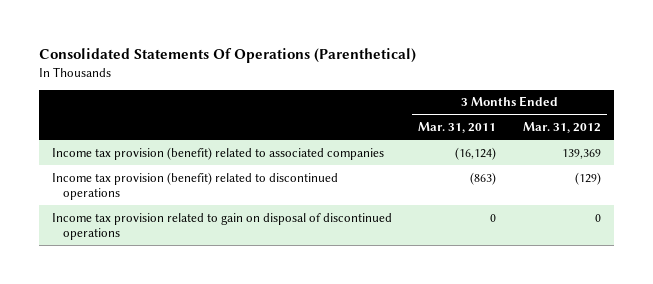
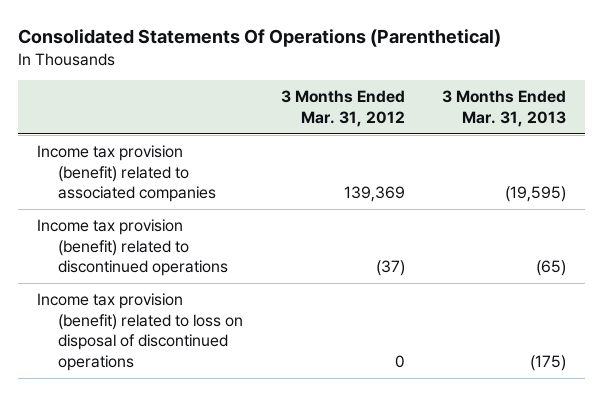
- | 3 Months Ended Mar. 31, 2011 | 3 Months Ended Mar. 31, 2012
+ | 3 Months Ended Mar. 31, 2012 | 3 Months Ended Mar. 31, 2013
- Income tax provision (benefit) related to discontinued operations | (863) | (129)
- Income tax provision related to gain on disposal of discontinued operations | 0 | 0
+ Income tax provision (benefit) related to discontinued operations | (37) | (65)
+ Income tax provision (benefit) related to loss on disposal of discontinued operations | 0 | (175)

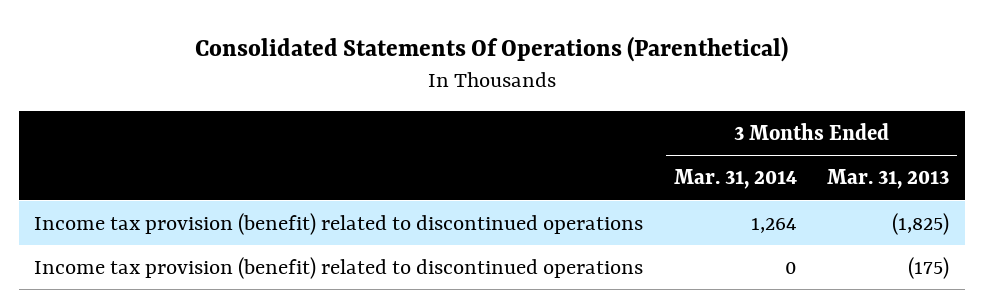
- | 3 Months Ended Mar. 31, 2012 | 3 Months Ended Mar. 31, 2013
+ | 3 Months Ended Mar. 31, 2014 | 3 Months Ended Mar. 31, 2013
- Income tax provision (benefit) related to associated companies | 139,369 | (19,595)
- Income tax provision (benefit) related to discontinued operations | (37) | (65)
- Income tax provision (benefit) related to loss on disposal of discontinued operations | 0 | (175)
+ Income tax provision (benefit) related to discontinued operations | 1,264 | (1,825)
+ Income tax provision (benefit) related to discontinued operations | 0 | (175)

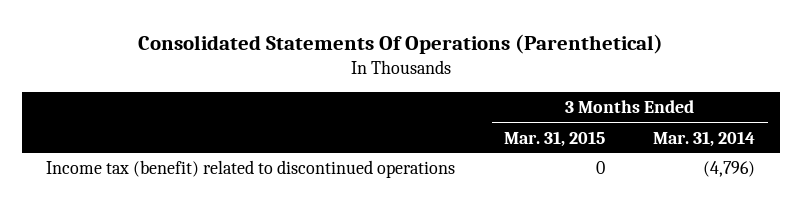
- | 3 Months Ended Mar. 31, 2014 | 3 Months Ended Mar. 31, 2013
+ | 3 Months Ended Mar. 31, 2015 | 3 Months Ended Mar. 31, 2014
- Income tax provision (benefit) related to discontinued operations | 1,264 | (1,825)
- Income tax provision (benefit) related to discontinued operations | 0 | (175)
+ Income tax (benefit) related to discontinued operations | 0 | (4,796)

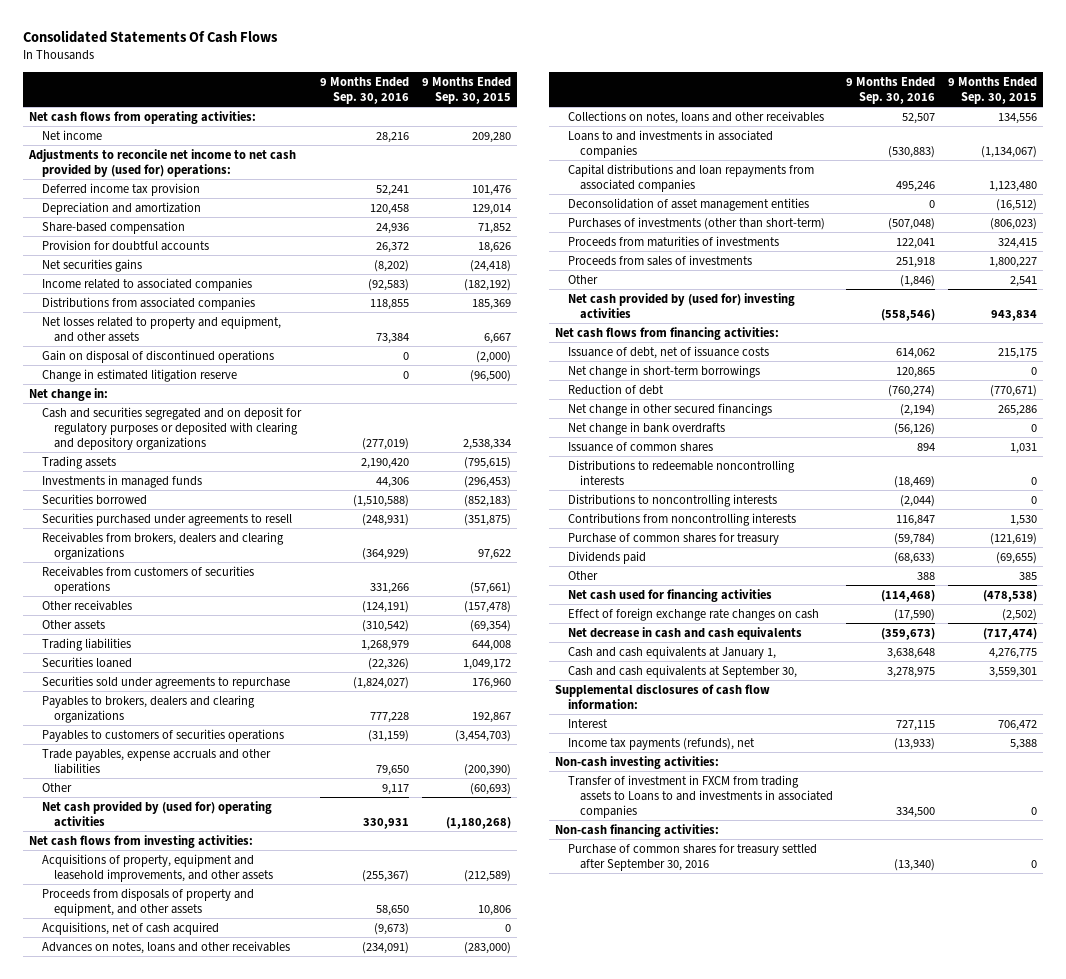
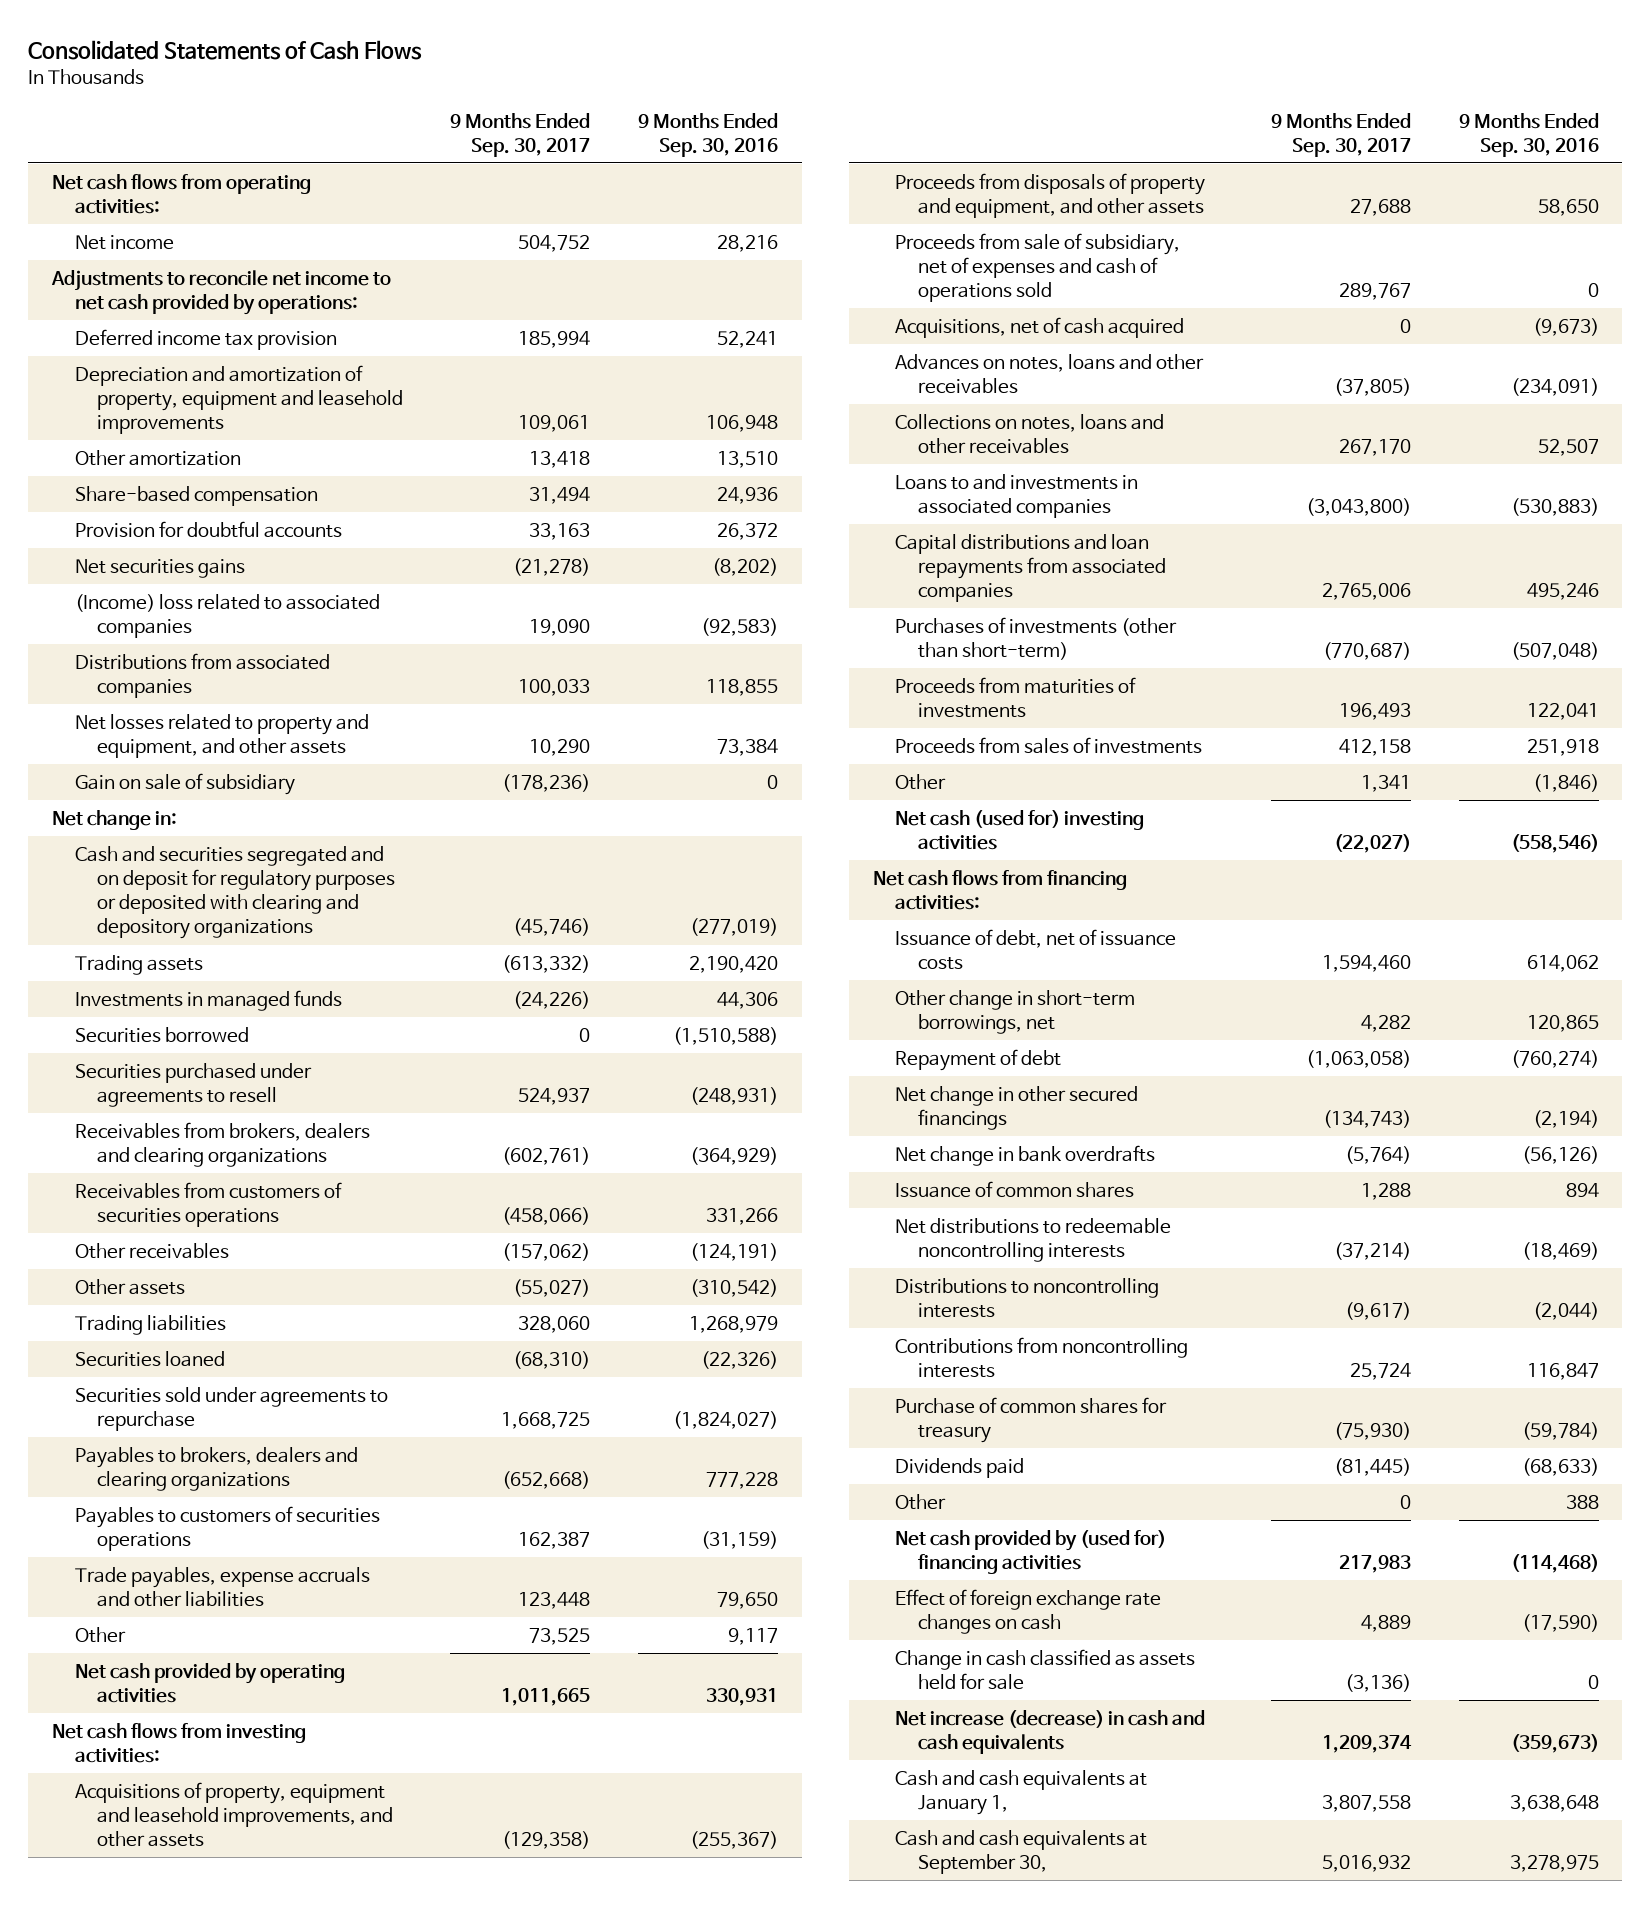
- Consolidated Statements Of Cash Flows
+ Consolidated Statements of Cash Flows
- | 9 Months Ended Sep. 30, 2016 | 9 Months Ended Sep. 30, 2015
+ | 9 Months Ended Sep. 30, 2017 | 9 Months Ended Sep. 30, 2016
- Adjustments to reconcile net income to net cash provided by (used for) operations:
+ Adjustments to reconcile net income to net cash provided by operations:
- Depreciation and amortization | 120,458 | 129,014
+ Depreciation and amortization of property, equipment and leasehold improvements | 109,061 | 106,948
+ Other amortization | 13,418 | 13,510
- Income related to associated companies | (92,583) | (182,192)
+ (Income) loss related to associated companies | 19,090 | (92,583)
- Gain on disposal of discontinued operations | 0 | (2,000)
- Change in estimated litigation reserve | 0 | (96,500)
+ Gain on sale of subsidiary | (178,236) | 0
- Net cash provided by (used for) operating activities | 330,931 | (1,180,268)
+ Net cash provided by operating activities | 1,011,665 | 330,931
+ Proceeds from sale of subsidiary, net of expenses and cash of operations sold | 289,767 | 0
- Deconsolidation of asset management entities | 0 | (16,512)
- Net cash provided by (used for) investing activities | (558,546) | 943,834
+ Net cash (used for) investing activities | (22,027) | (558,546)
- Net change in short-term borrowings | 120,865 | 0
- Reduction of debt | (760,274) | (770,671)
+ Other change in short-term borrowings, net | 4,282 | 120,865
+ Repayment of debt | (1,063,058) | (760,274)
- Distributions to redeemable noncontrolling interests | (18,469) | 0
+ Net distributions to redeemable noncontrolling interests | (37,214) | (18,469)
- Net cash used for financing activities | (114,468) | (478,538)
+ Net cash provided by (used for) financing activities | 217,983 | (114,468)
- Net decrease in cash and cash equivalents | (359,673) | (717,474)
+ Change in cash classified as assets held for sale | (3,136) | 0
+ Net increase (decrease) in cash and cash equivalents | 1,209,374 | (359,673)
- Supplemental disclosures of cash flow information:
- Interest | 727,115 | 706,472
- Income tax payments (refunds), net | (13,933) | 5,388
- Non-cash investing activities:
- Transfer of investment in FXCM from trading assets to Loans to and investments in associated companies | 334,500 | 0
- Non-cash financing activities:
- Purchase of common shares for treasury settled after September 30, 2016 | (13,340) | 0

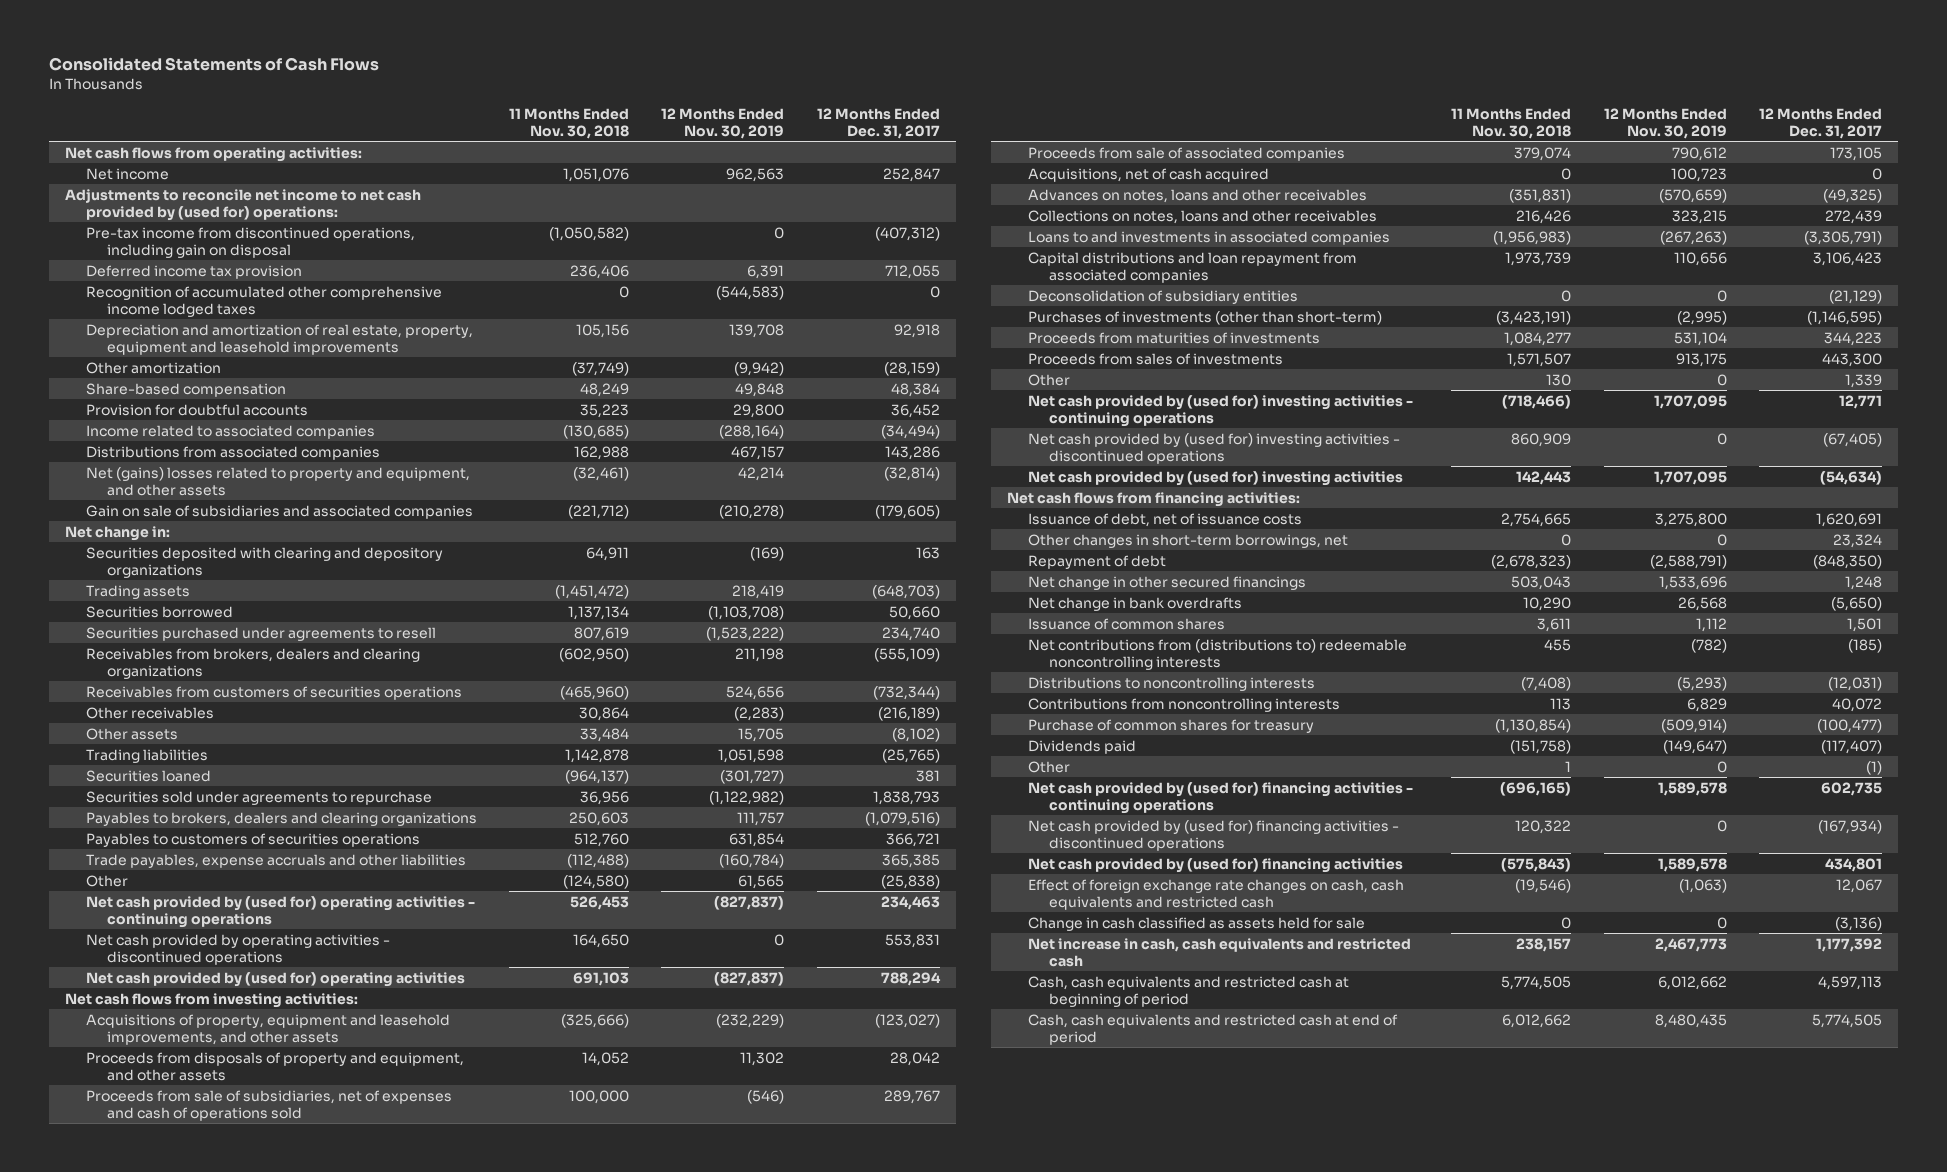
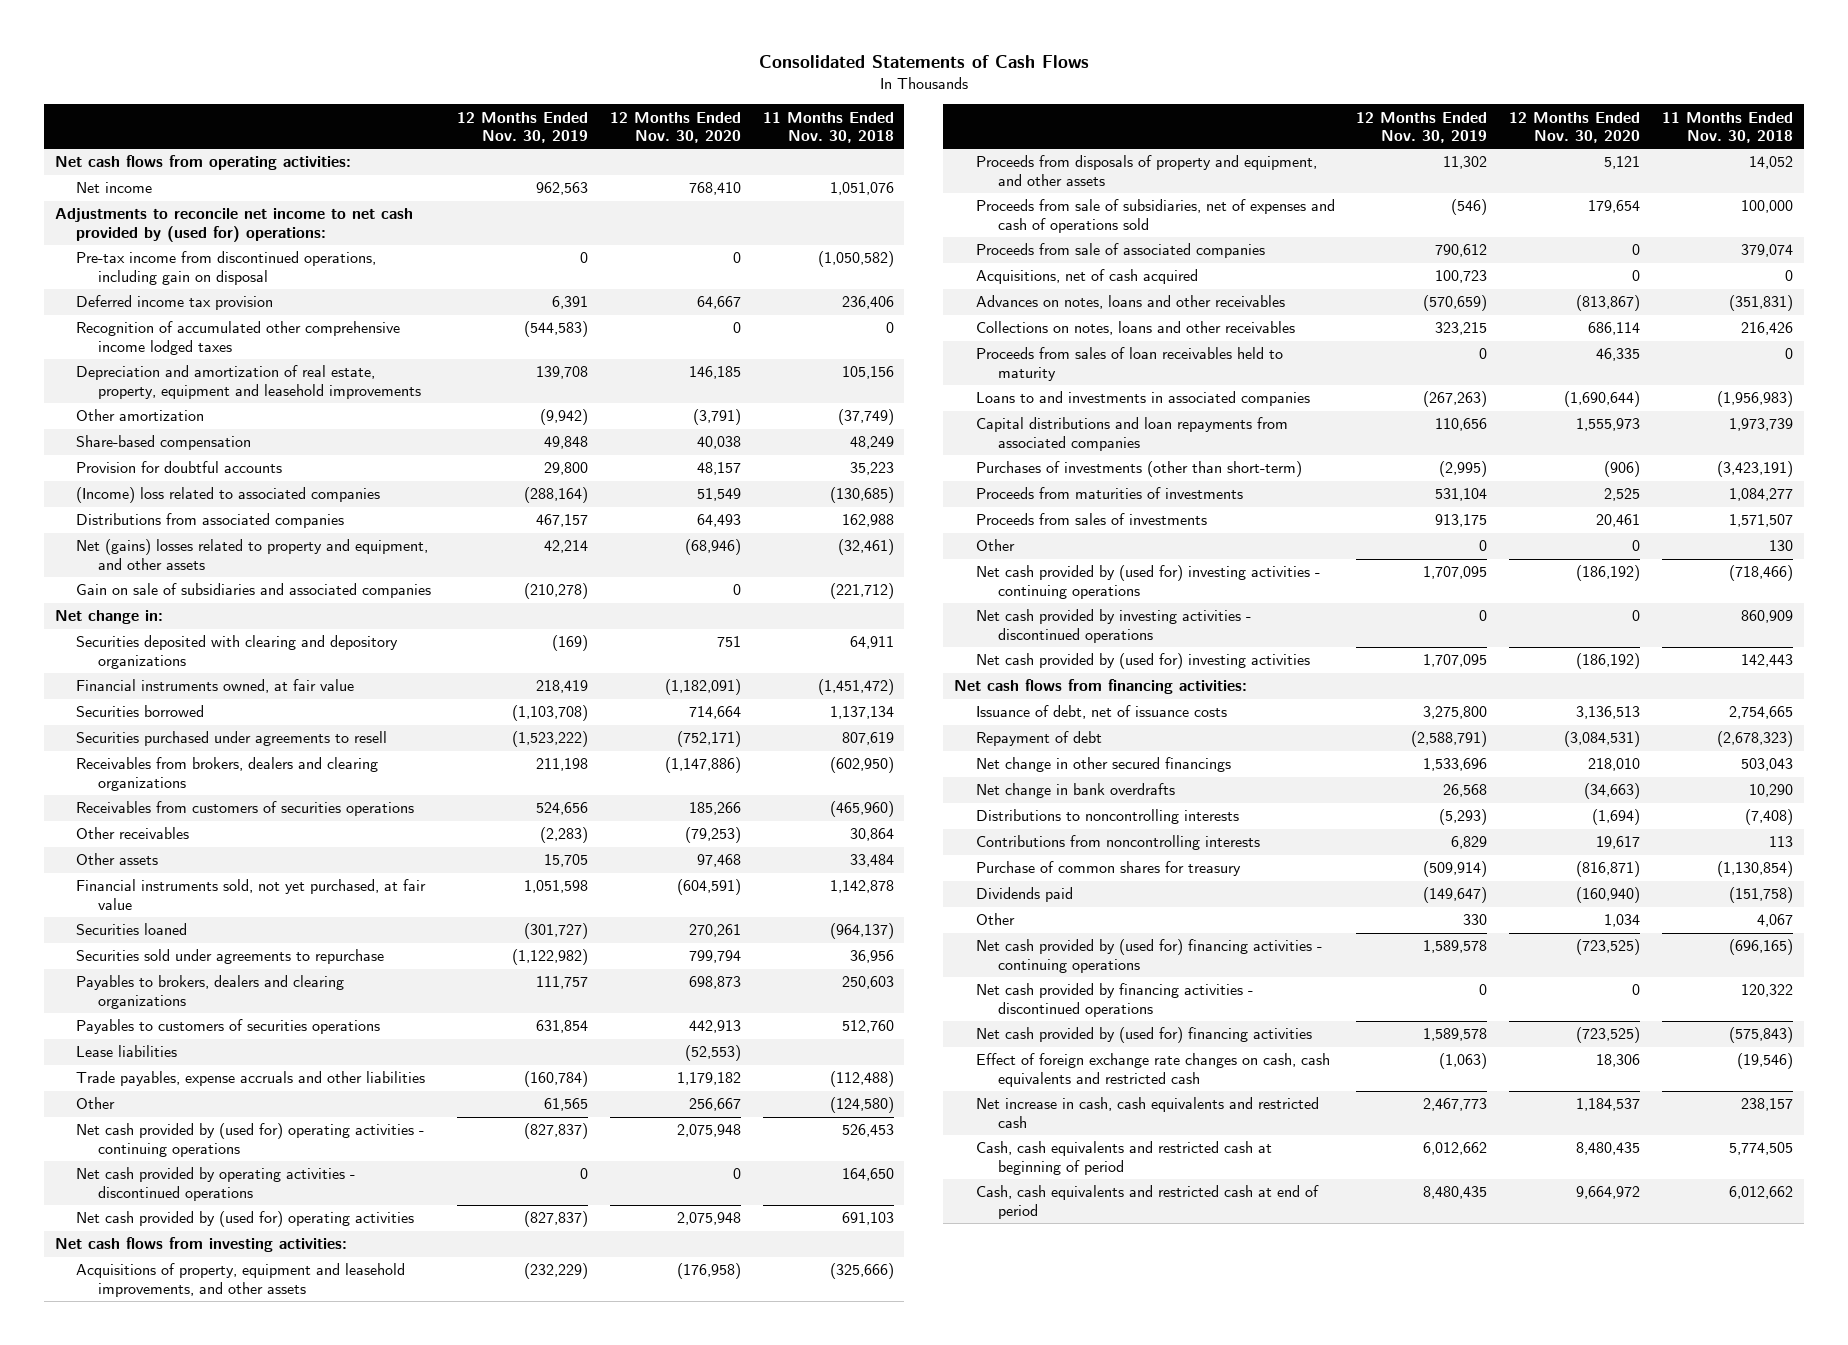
- | 11 Months Ended Nov. 30, 2018 | 12 Months Ended Nov. 30, 2019 | 12 Months Ended Dec. 31, 2017
+ | 12 Months Ended Nov. 30, 2019 | 12 Months Ended Nov. 30, 2020 | 11 Months Ended Nov. 30, 2018
- Income related to associated companies | (130,685) | (288,164) | (34,494)
+ (Income) loss related to associated companies | (288,164) | 51,549 | (130,685)
- Trading assets | (1,451,472) | 218,419 | (648,703)
+ Financial instruments owned, at fair value | 218,419 | (1,182,091) | (1,451,472)
- Trading liabilities | 1,142,878 | 1,051,598 | (25,765)
+ Financial instruments sold, not yet purchased, at fair value | 1,051,598 | (604,591) | 1,142,878
+ Lease liabilities | | (52,553) |
+ Proceeds from sales of loan receivables held to maturity | 0 | 46,335 | 0
- Capital distributions and loan repayment from associated companies | 1,973,739 | 110,656 | 3,106,423
- Deconsolidation of subsidiary entities | 0 | 0 | (21,129)
+ Capital distributions and loan repayments from associated companies | 110,656 | 1,555,973 | 1,973,739
- Net cash provided by (used for) investing activities - discontinued operations | 860,909 | 0 | (67,405)
+ Net cash provided by investing activities - discontinued operations | 0 | 0 | 860,909
- Other changes in short-term borrowings, net | 0 | 0 | 23,324
- Issuance of common shares | 3,611 | 1,112 | 1,501
- Net contributions from (distributions to) redeemable noncontrolling interests | 455 | (782) | (185)
- Other | 1 | 0 | (1)
+ Other | 330 | 1,034 | 4,067
- Net cash provided by (used for) financing activities - discontinued operations | 120,322 | 0 | (167,934)
+ Net cash provided by financing activities - discontinued operations | 0 | 0 | 120,322
- Change in cash classified as assets held for sale | 0 | 0 | (3,136)

